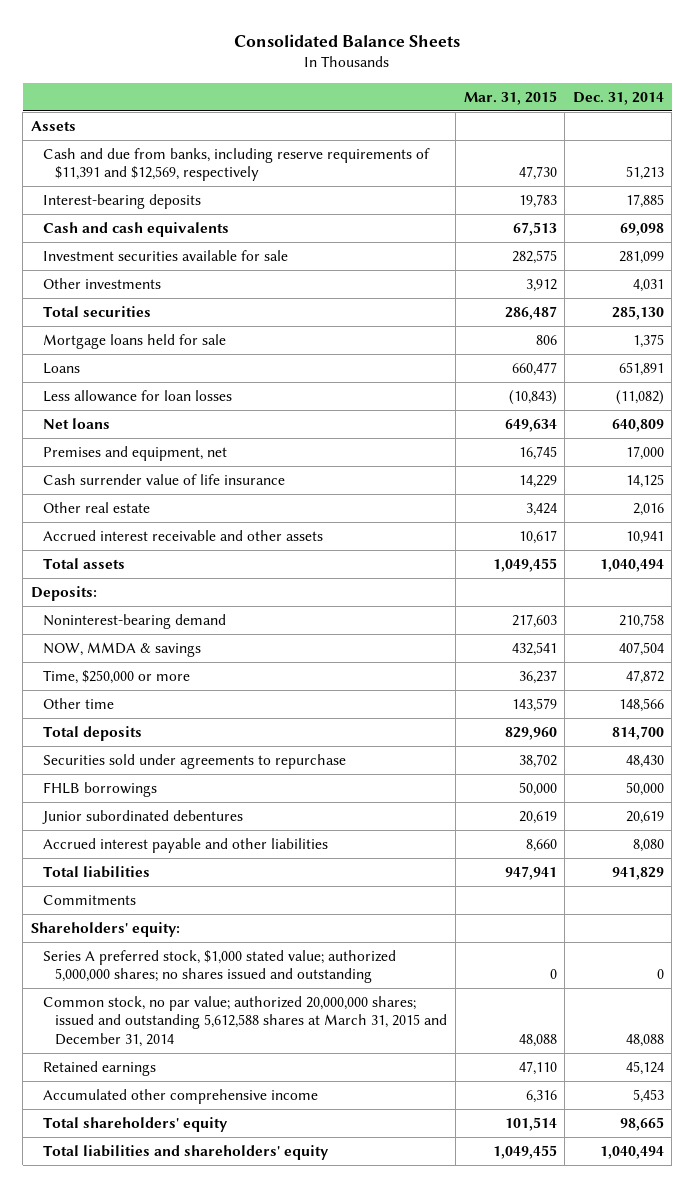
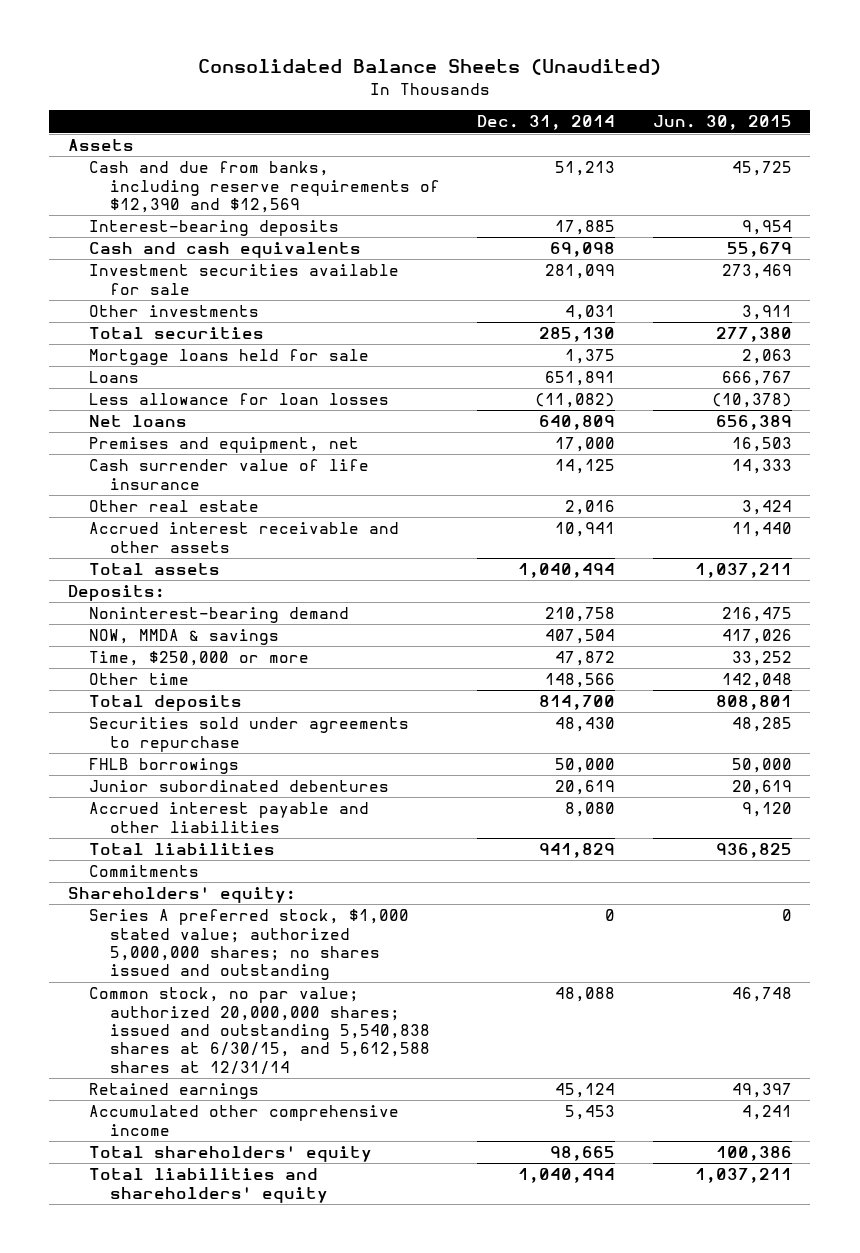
- Consolidated Balance Sheets
+ Consolidated Balance Sheets (Unaudited)
- | Mar. 31, 2015 | Dec. 31, 2014
+ | Dec. 31, 2014 | Jun. 30, 2015
- Cash and due from banks, including reserve requirements of $11,391 and $12,569, respectively | 47,730 | 51,213
+ Cash and due from banks, including reserve requirements of $12,390 and $12,569 | 51,213 | 45,725
- Common stock, no par value; authorized 20,000,000 shares; issued and outstanding 5,612,588 shares at March 31, 2015 and December 31, 2014 | 48,088 | 48,088
+ Common stock, no par value; authorized 20,000,000 shares; issued and outstanding 5,540,838 shares at 6/30/15, and 5,612,588 shares at 12/31/14 | 48,088 | 46,748

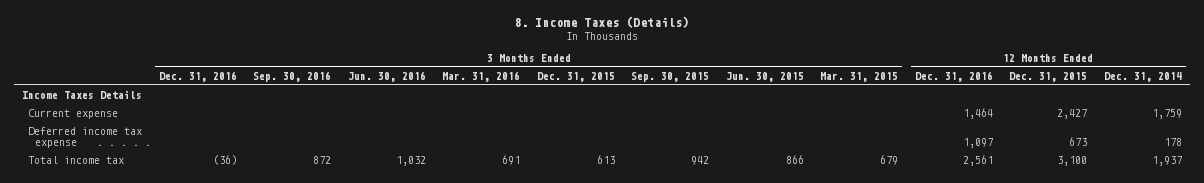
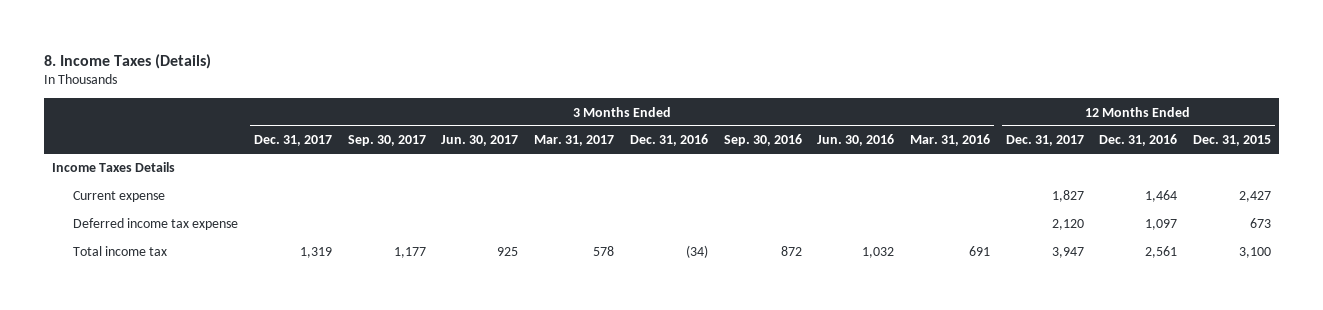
- | 3 Months Ended Dec. 31, 2016 | 3 Months Ended Sep. 30, 2016 | 3 Months Ended Jun. 30, 2016 | 3 Months Ended Mar. 31, 2016 | 3 Months Ended Dec. 31, 2015 | 3 Months Ended Sep. 30, 2015 | 3 Months Ended Jun. 30, 2015 | 3 Months Ended Mar. 31, 2015 | 12 Months Ended Dec. 31, 2016 | 12 Months Ended Dec. 31, 2015 | 12 Months Ended Dec. 31, 2014
+ | 3 Months Ended Dec. 31, 2017 | 3 Months Ended Sep. 30, 2017 | 3 Months Ended Jun. 30, 2017 | 3 Months Ended Mar. 31, 2017 | 3 Months Ended Dec. 31, 2016 | 3 Months Ended Sep. 30, 2016 | 3 Months Ended Jun. 30, 2016 | 3 Months Ended Mar. 31, 2016 | 12 Months Ended Dec. 31, 2017 | 12 Months Ended Dec. 31, 2016 | 12 Months Ended Dec. 31, 2015
- Total income tax | (36) | 872 | 1,032 | 691 | 613 | 942 | 866 | 679 | 2,561 | 3,100 | 1,937
+ Total income tax | 1,319 | 1,177 | 925 | 578 | (34) | 872 | 1,032 | 691 | 3,947 | 2,561 | 3,100

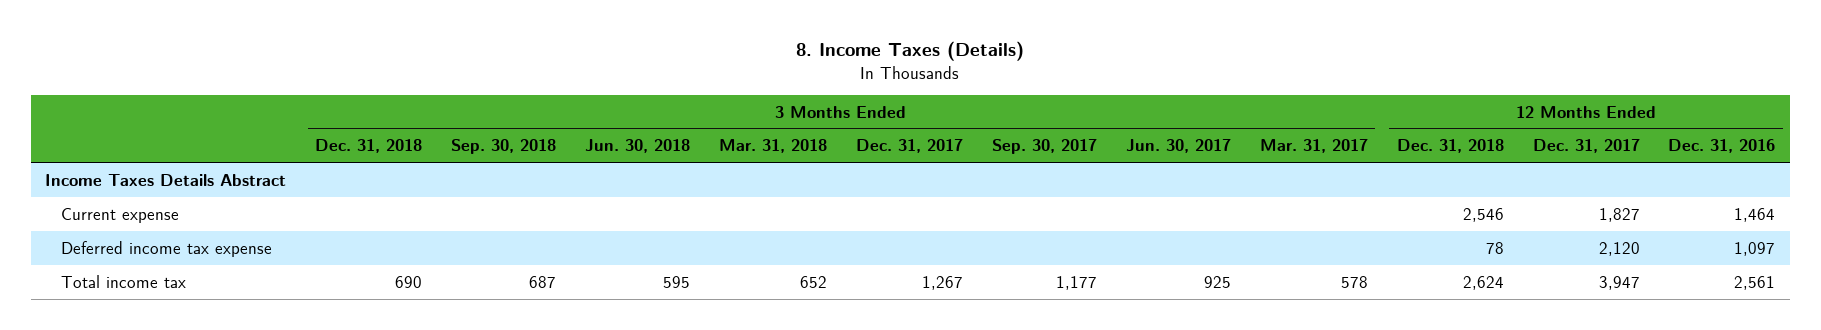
- | 3 Months Ended Dec. 31, 2017 | 3 Months Ended Sep. 30, 2017 | 3 Months Ended Jun. 30, 2017 | 3 Months Ended Mar. 31, 2017 | 3 Months Ended Dec. 31, 2016 | 3 Months Ended Sep. 30, 2016 | 3 Months Ended Jun. 30, 2016 | 3 Months Ended Mar. 31, 2016 | 12 Months Ended Dec. 31, 2017 | 12 Months Ended Dec. 31, 2016 | 12 Months Ended Dec. 31, 2015
+ | 3 Months Ended Dec. 31, 2018 | 3 Months Ended Sep. 30, 2018 | 3 Months Ended Jun. 30, 2018 | 3 Months Ended Mar. 31, 2018 | 3 Months Ended Dec. 31, 2017 | 3 Months Ended Sep. 30, 2017 | 3 Months Ended Jun. 30, 2017 | 3 Months Ended Mar. 31, 2017 | 12 Months Ended Dec. 31, 2018 | 12 Months Ended Dec. 31, 2017 | 12 Months Ended Dec. 31, 2016
- Income Taxes Details
+ Income Taxes Details Abstract
- Total income tax | 1,319 | 1,177 | 925 | 578 | (34) | 872 | 1,032 | 691 | 3,947 | 2,561 | 3,100
+ Total income tax | 690 | 687 | 595 | 652 | 1,267 | 1,177 | 925 | 578 | 2,624 | 3,947 | 2,561

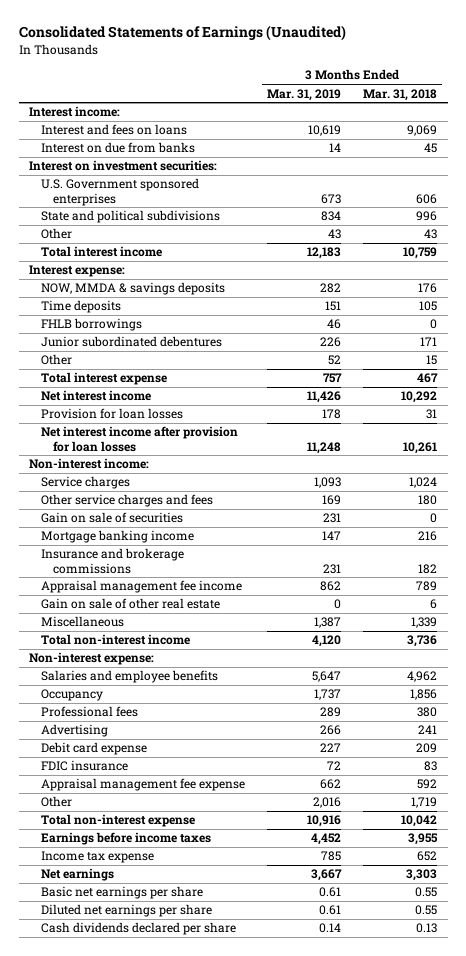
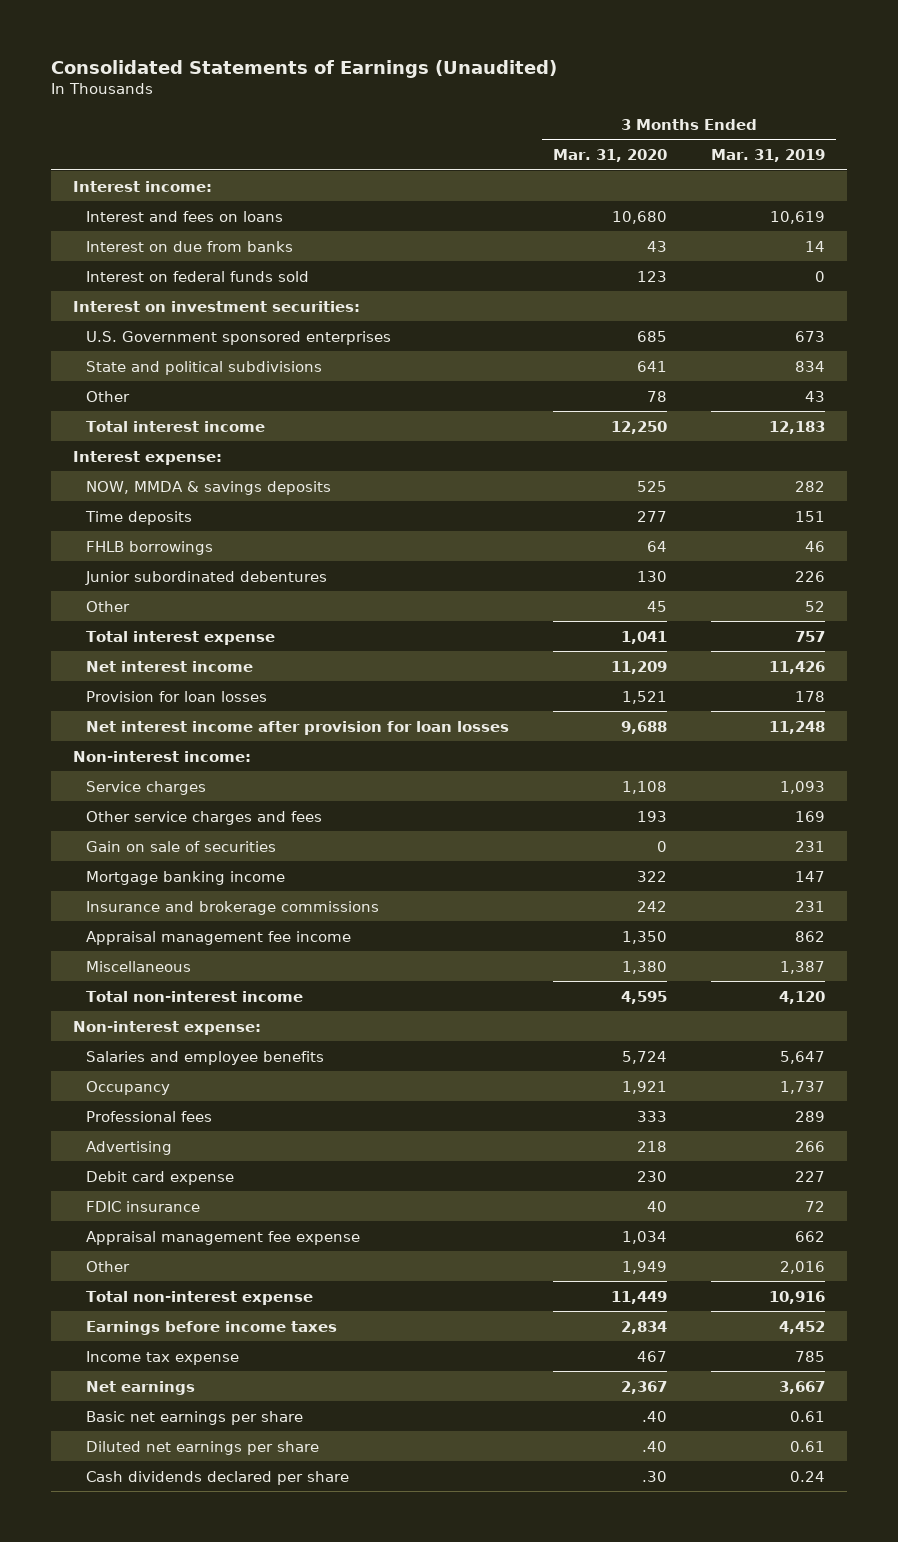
- | 3 Months Ended Mar. 31, 2019 | 3 Months Ended Mar. 31, 2018
+ | 3 Months Ended Mar. 31, 2020 | 3 Months Ended Mar. 31, 2019
+ Interest on federal funds sold | 123 | 0
- Gain on sale of other real estate | 0 | 6
- Cash dividends declared per share | 0.14 | 0.13
+ Cash dividends declared per share | .30 | 0.24

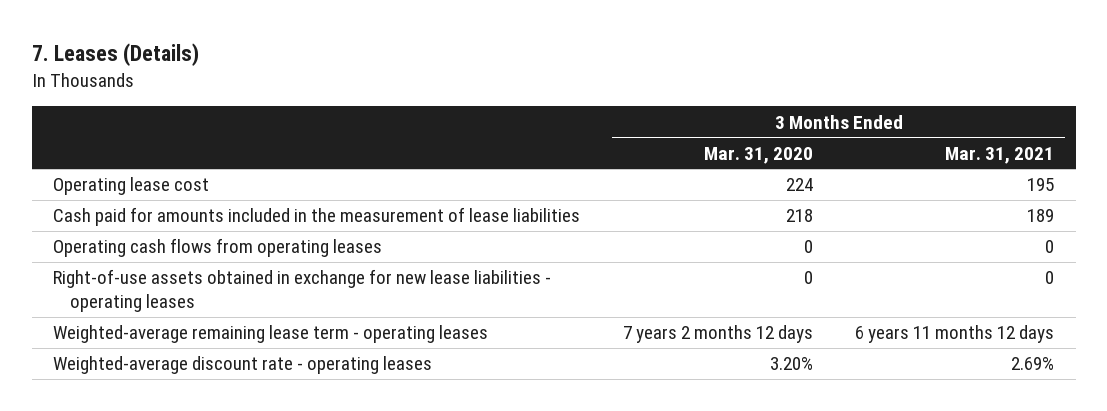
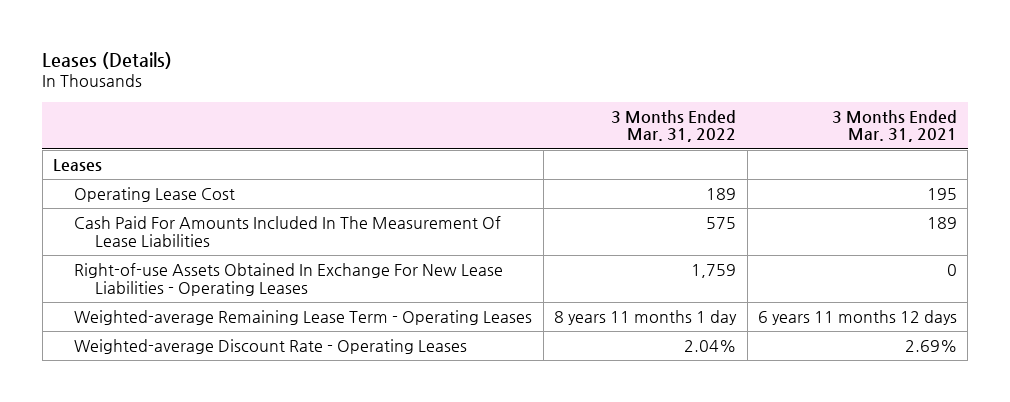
- 7. Leases (Details)
+ Leases (Details)
- | 3 Months Ended Mar. 31, 2020 | 3 Months Ended Mar. 31, 2021
+ | 3 Months Ended Mar. 31, 2022 | 3 Months Ended Mar. 31, 2021
- Operating lease cost | 224 | 195
- Cash paid for amounts included in the measurement of lease liabilities | 218 | 189
- Operating cash flows from operating leases | 0 | 0
- Right-of-use assets obtained in exchange for new lease liabilities - operating leases | 0 | 0
- Weighted-average remaining lease term - operating leases | 7 years 2 months 12 days | 6 years 11 months 12 days
- Weighted-average discount rate - operating leases | 3.20% | 2.69%
+ Leases
+ Operating Lease Cost | 189 | 195
+ Cash Paid For Amounts Included In The Measurement Of Lease Liabilities | 575 | 189
+ Right-of-use Assets Obtained In Exchange For New Lease Liabilities - Operating Leases | 1,759 | 0
+ Weighted-average Remaining Lease Term - Operating Leases | 8 years 11 months 1 day | 6 years 11 months 12 days
+ Weighted-average Discount Rate - Operating Leases | 2.04% | 2.69%

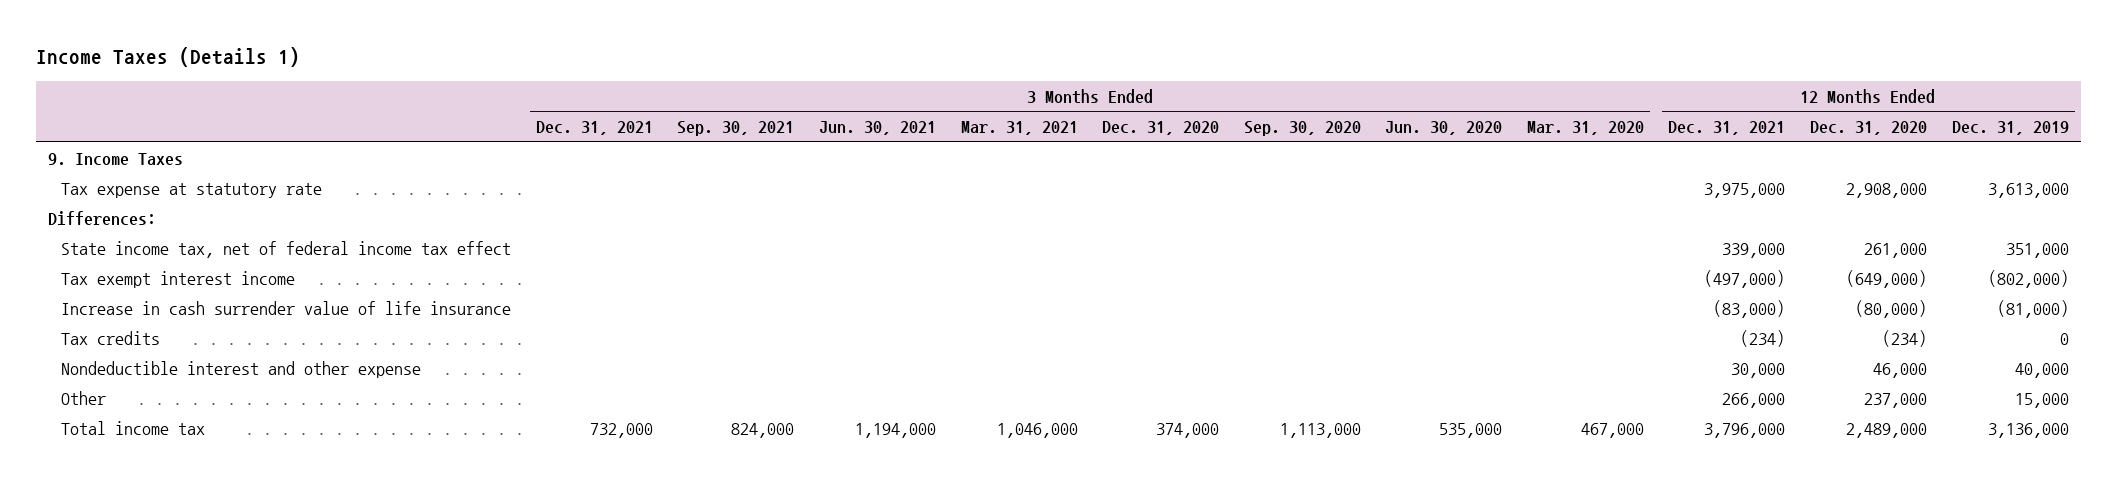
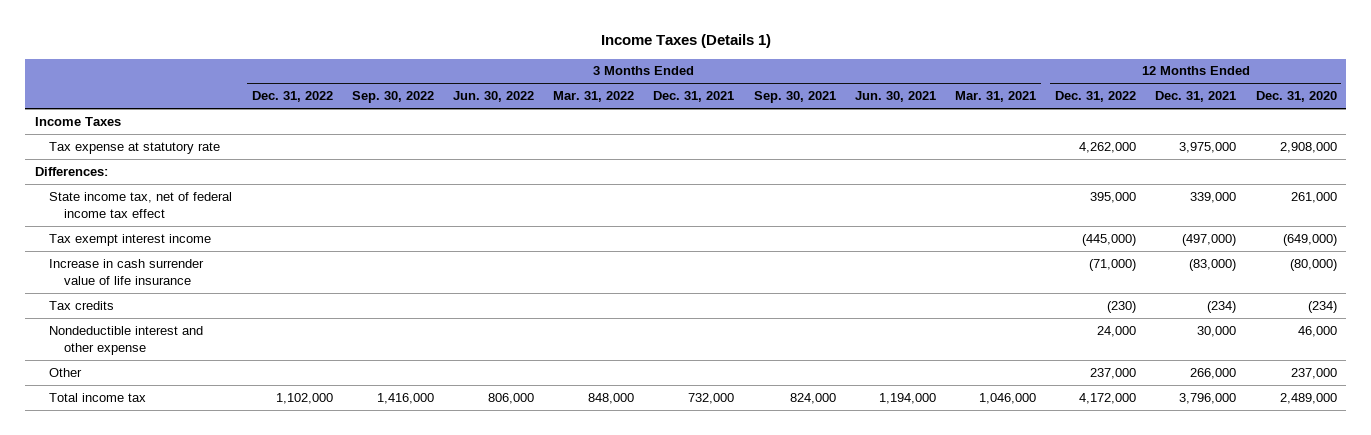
- | 3 Months Ended Dec. 31, 2021 | 3 Months Ended Sep. 30, 2021 | 3 Months Ended Jun. 30, 2021 | 3 Months Ended Mar. 31, 2021 | 3 Months Ended Dec. 31, 2020 | 3 Months Ended Sep. 30, 2020 | 3 Months Ended Jun. 30, 2020 | 3 Months Ended Mar. 31, 2020 | 12 Months Ended Dec. 31, 2021 | 12 Months Ended Dec. 31, 2020 | 12 Months Ended Dec. 31, 2019
+ | 3 Months Ended Dec. 31, 2022 | 3 Months Ended Sep. 30, 2022 | 3 Months Ended Jun. 30, 2022 | 3 Months Ended Mar. 31, 2022 | 3 Months Ended Dec. 31, 2021 | 3 Months Ended Sep. 30, 2021 | 3 Months Ended Jun. 30, 2021 | 3 Months Ended Mar. 31, 2021 | 12 Months Ended Dec. 31, 2022 | 12 Months Ended Dec. 31, 2021 | 12 Months Ended Dec. 31, 2020
- 9. Income Taxes
+ Income Taxes

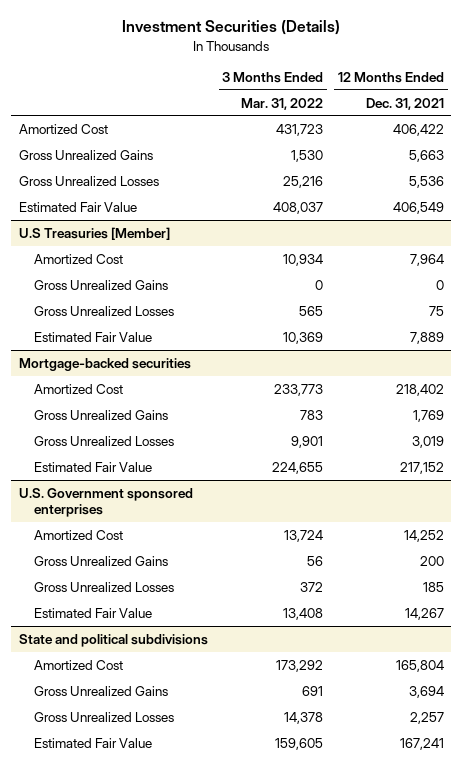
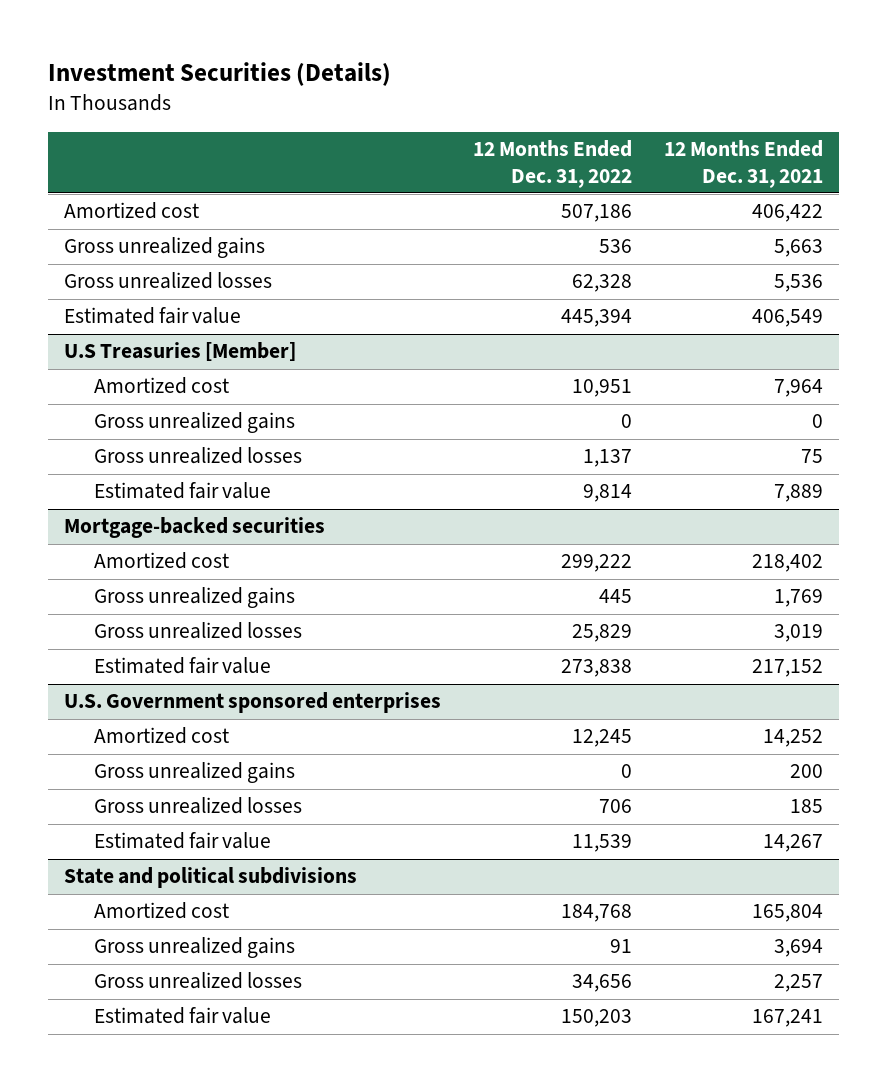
- | 3 Months Ended Mar. 31, 2022 | 12 Months Ended Dec. 31, 2021
+ | 12 Months Ended Dec. 31, 2022 | 12 Months Ended Dec. 31, 2021
- Amortized Cost | 431,723 | 406,422
- Gross Unrealized Gains | 1,530 | 5,663
- Gross Unrealized Losses | 25,216 | 5,536
- Estimated Fair Value | 408,037 | 406,549
+ Amortized cost | 507,186 | 406,422
+ Gross unrealized gains | 536 | 5,663
+ Gross unrealized losses | 62,328 | 5,536
+ Estimated fair value | 445,394 | 406,549
@ U.S Treasuries [Member]
- Amortized Cost | 10,934 | 7,964
- Gross Unrealized Gains | 0 | 0
- Gross Unrealized Losses | 565 | 75
- Estimated Fair Value | 10,369 | 7,889
+ Amortized cost | 10,951 | 7,964
+ Gross unrealized gains | 0 | 0
+ Gross unrealized losses | 1,137 | 75
+ Estimated fair value | 9,814 | 7,889
@ Mortgage-backed securities
- Amortized Cost | 233,773 | 218,402
- Gross Unrealized Gains | 783 | 1,769
- Gross Unrealized Losses | 9,901 | 3,019
- Estimated Fair Value | 224,655 | 217,152
+ Amortized cost | 299,222 | 218,402
+ Gross unrealized gains | 445 | 1,769
+ Gross unrealized losses | 25,829 | 3,019
+ Estimated fair value | 273,838 | 217,152
@ U.S. Government sponsored enterprises
- Amortized Cost | 13,724 | 14,252
- Gross Unrealized Gains | 56 | 200
- Gross Unrealized Losses | 372 | 185
- Estimated Fair Value | 13,408 | 14,267
+ Amortized cost | 12,245 | 14,252
+ Gross unrealized gains | 0 | 200
+ Gross unrealized losses | 706 | 185
+ Estimated fair value | 11,539 | 14,267
@ State and political subdivisions
- Amortized Cost | 173,292 | 165,804
- Gross Unrealized Gains | 691 | 3,694
- Gross Unrealized Losses | 14,378 | 2,257
- Estimated Fair Value | 159,605 | 167,241
+ Amortized cost | 184,768 | 165,804
+ Gross unrealized gains | 91 | 3,694
+ Gross unrealized losses | 34,656 | 2,257
+ Estimated fair value | 150,203 | 167,241

